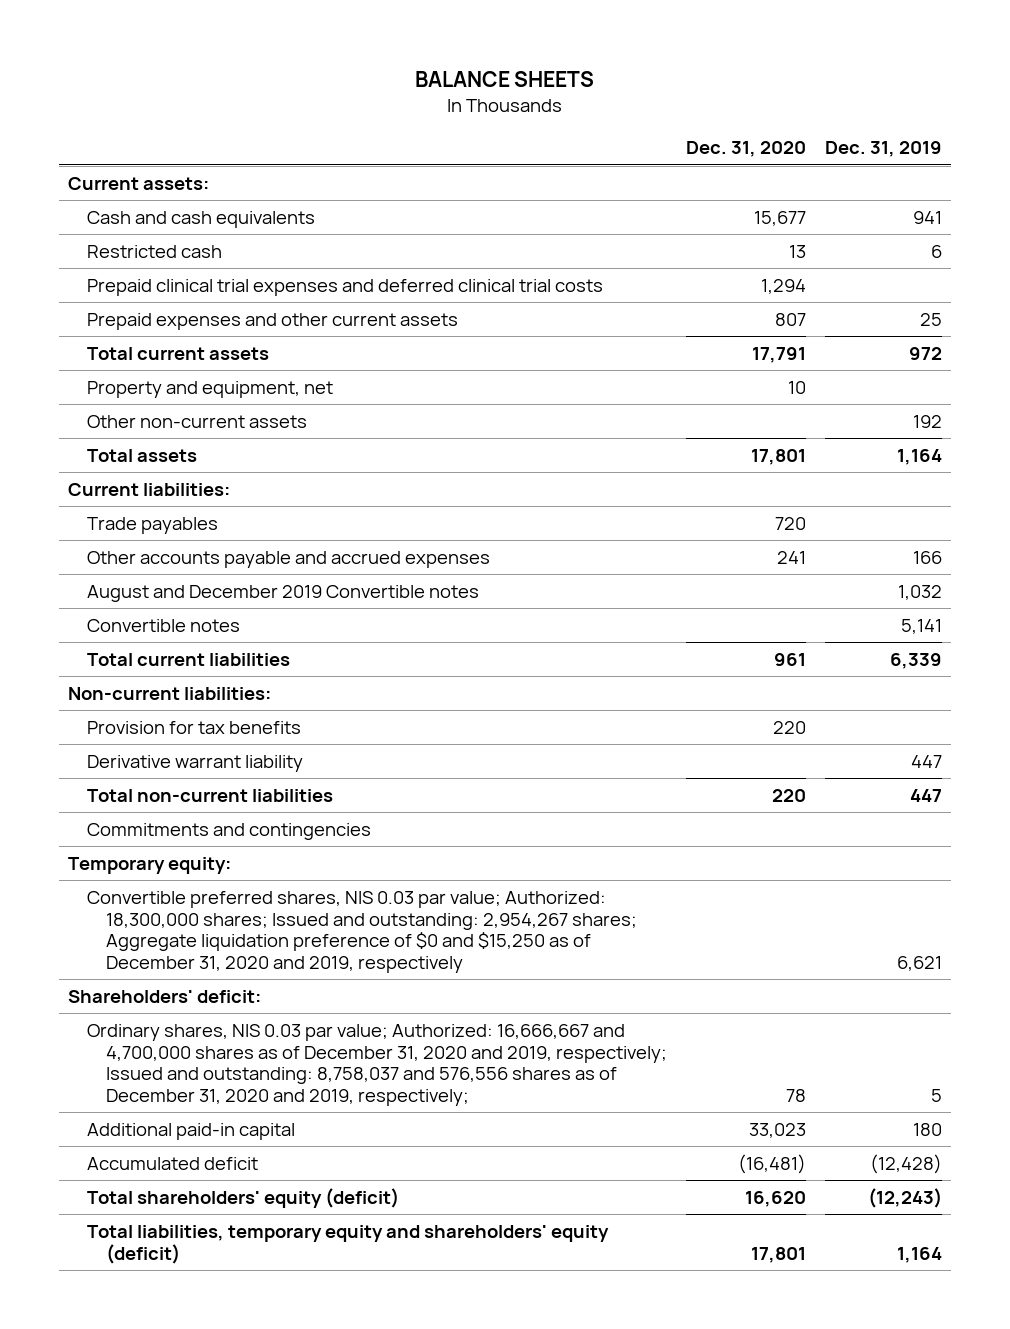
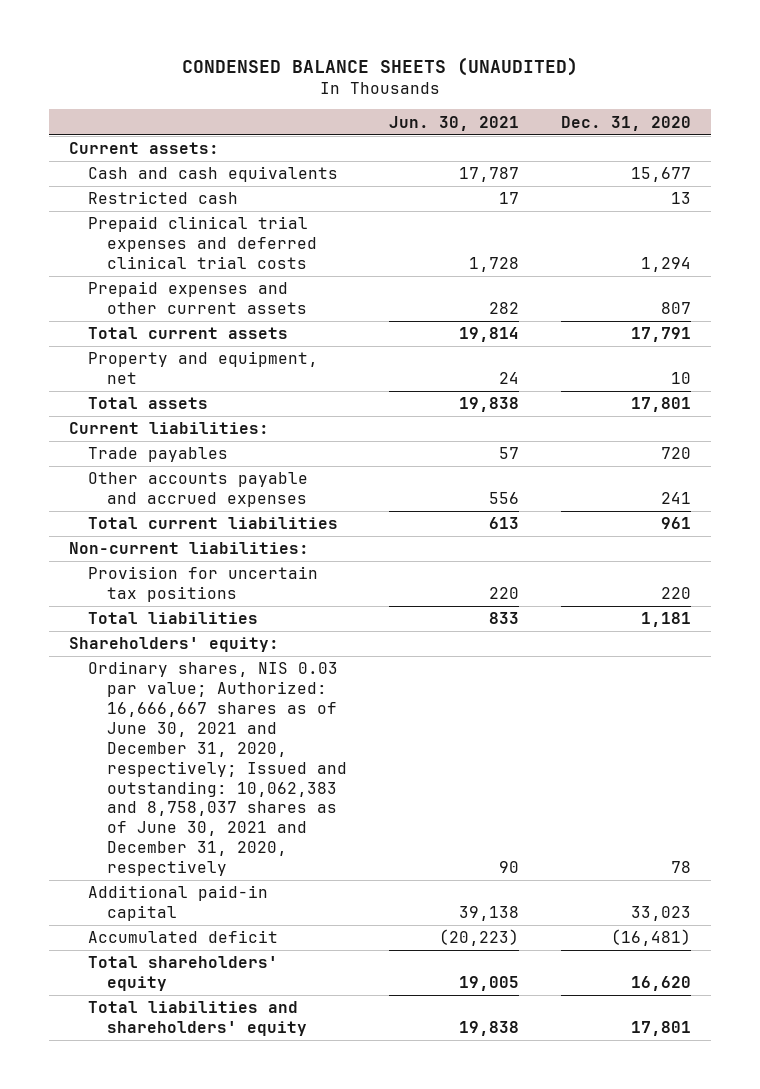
- BALANCE SHEETS
+ CONDENSED BALANCE SHEETS (UNAUDITED)
- | Dec. 31, 2020 | Dec. 31, 2019
+ | Jun. 30, 2021 | Dec. 31, 2020
- Other non-current assets | | 192
- August and December 2019 Convertible notes | | 1,032
- Convertible notes | | 5,141
- Provision for tax benefits | 220 |
- Derivative warrant liability | | 447
- Total non-current liabilities | 220 | 447
- Commitments and contingencies
- Temporary equity:
- Convertible preferred shares, NIS 0.03 par value; Authorized: 18,300,000 shares; Issued and outstanding: 2,954,267 shares; Aggregate liquidation preference of $0 and $15,250 as of December 31, 2020 and 2019, respectively | | 6,621
- Shareholders' deficit:
- Ordinary shares, NIS 0.03 par value; Authorized: 16,666,667 and 4,700,000 shares as of December 31, 2020 and 2019, respectively; Issued and outstanding: 8,758,037 and 576,556 shares as of December 31, 2020 and 2019, respectively; | 78 | 5
+ Provision for uncertain tax positions | 220 | 220
+ Total liabilities | 833 | 1,181
+ Shareholders' equity:
+ Ordinary shares, NIS 0.03 par value; Authorized: 16,666,667 shares as of June 30, 2021 and December 31, 2020, respectively; Issued and outstanding: 10,062,383 and 8,758,037 shares as of June 30, 2021 and December 31, 2020, respectively | 90 | 78
- Total shareholders' equity (deficit) | 16,620 | (12,243)
- Total liabilities, temporary equity and shareholders' equity (deficit) | 17,801 | 1,164
+ Total shareholders' equity | 19,005 | 16,620
+ Total liabilities and shareholders' equity | 19,838 | 17,801

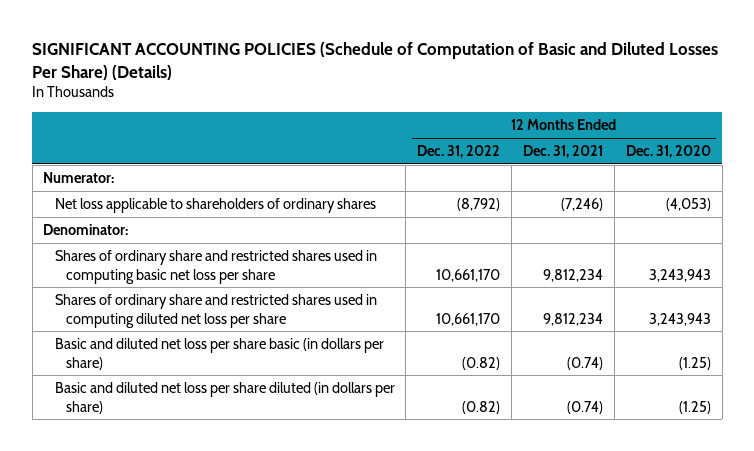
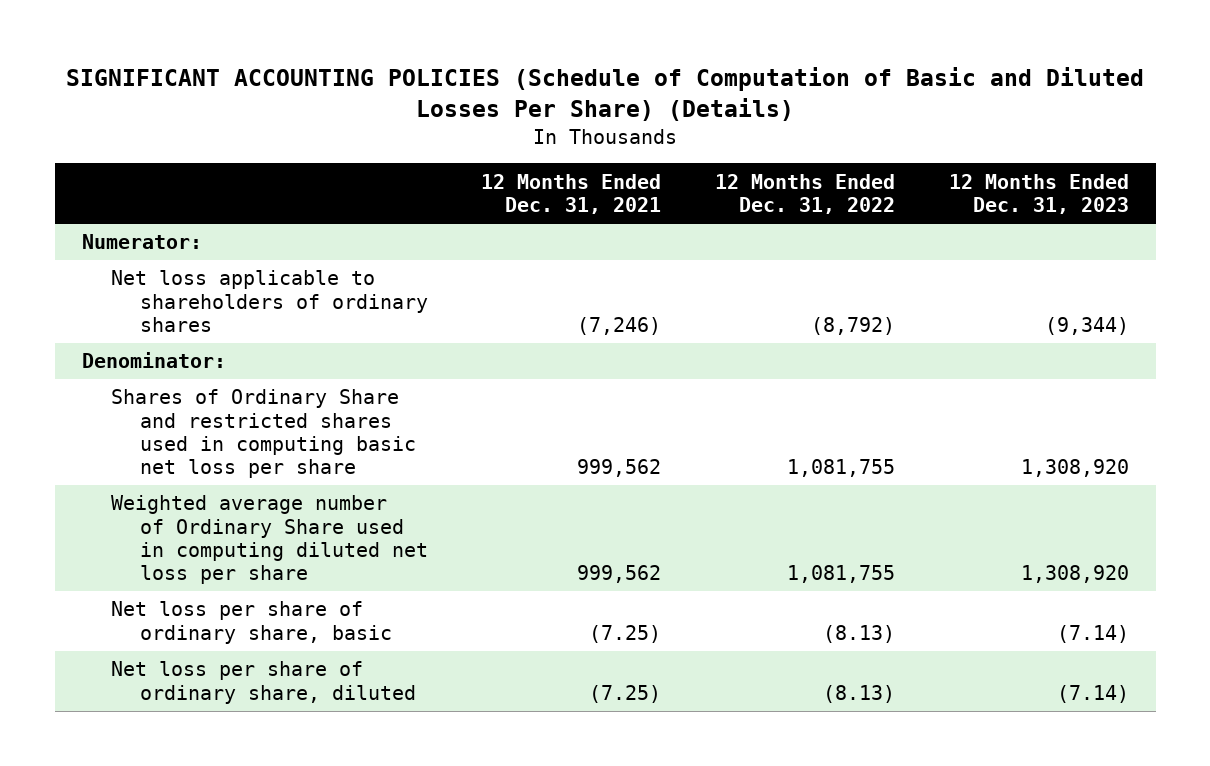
- | 12 Months Ended Dec. 31, 2022 | 12 Months Ended Dec. 31, 2021 | 12 Months Ended Dec. 31, 2020
+ | 12 Months Ended Dec. 31, 2021 | 12 Months Ended Dec. 31, 2022 | 12 Months Ended Dec. 31, 2023
- Shares of ordinary share and restricted shares used in computing basic net loss per share | 10,661,170 | 9,812,234 | 3,243,943
- Shares of ordinary share and restricted shares used in computing diluted net loss per share | 10,661,170 | 9,812,234 | 3,243,943
- Basic and diluted net loss per share basic (in dollars per share) | (0.82) | (0.74) | (1.25)
- Basic and diluted net loss per share diluted (in dollars per share) | (0.82) | (0.74) | (1.25)
+ Shares of Ordinary Share and restricted shares used in computing basic net loss per share | 999,562 | 1,081,755 | 1,308,920
+ Weighted average number of Ordinary Share used in computing diluted net loss per share | 999,562 | 1,081,755 | 1,308,920
+ Net loss per share of ordinary share, basic | (7.25) | (8.13) | (7.14)
+ Net loss per share of ordinary share, diluted | (7.25) | (8.13) | (7.14)

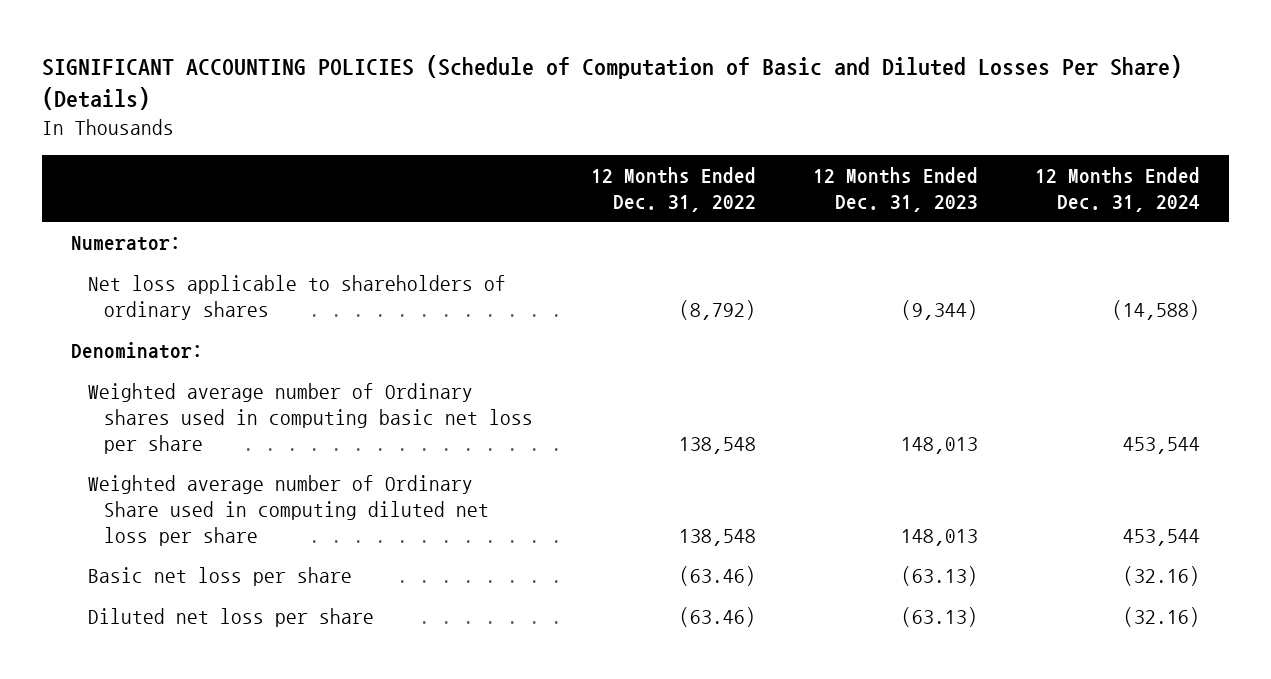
- | 12 Months Ended Dec. 31, 2021 | 12 Months Ended Dec. 31, 2022 | 12 Months Ended Dec. 31, 2023
+ | 12 Months Ended Dec. 31, 2022 | 12 Months Ended Dec. 31, 2023 | 12 Months Ended Dec. 31, 2024
- Shares of Ordinary Share and restricted shares used in computing basic net loss per share | 999,562 | 1,081,755 | 1,308,920
- Weighted average number of Ordinary Share used in computing diluted net loss per share | 999,562 | 1,081,755 | 1,308,920
- Net loss per share of ordinary share, basic | (7.25) | (8.13) | (7.14)
- Net loss per share of ordinary share, diluted | (7.25) | (8.13) | (7.14)
+ Weighted average number of Ordinary shares used in computing basic net loss per share | 138,548 | 148,013 | 453,544
+ Weighted average number of Ordinary Share used in computing diluted net loss per share | 138,548 | 148,013 | 453,544
+ Basic net loss per share | (63.46) | (63.13) | (32.16)
+ Diluted net loss per share | (63.46) | (63.13) | (32.16)

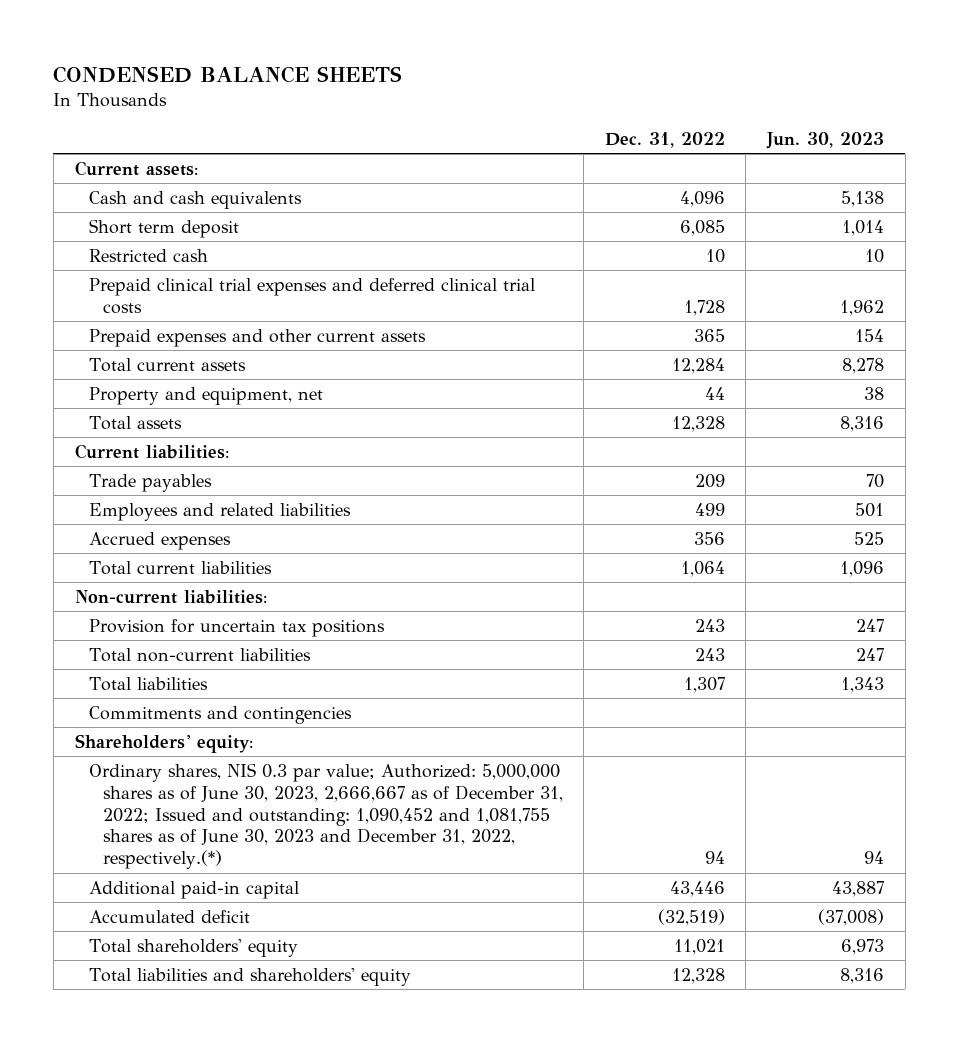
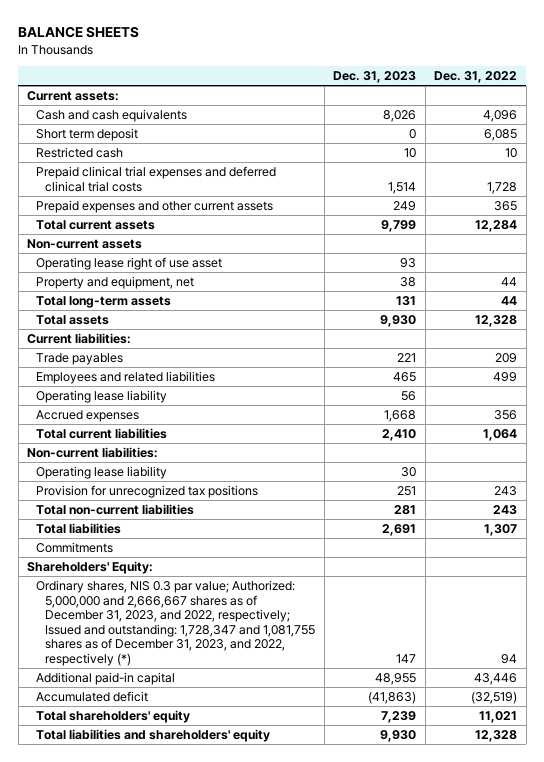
- CONDENSED BALANCE SHEETS
+ BALANCE SHEETS
- | Dec. 31, 2022 | Jun. 30, 2023
+ | Dec. 31, 2023 | Dec. 31, 2022
+ Non-current assets
+ Operating lease right of use asset | 93 |
+ Total long-term assets | 131 | 44
+ Operating lease liability | 56 |
- Provision for uncertain tax positions | 243 | 247
+ Operating lease liability | 30 |
+ Provision for unrecognized tax positions | 251 | 243
- Commitments and contingencies
- Shareholders' equity:
- Ordinary shares, NIS 0.3 par value; Authorized: 5,000,000 shares as of June 30, 2023, 2,666,667 as of December 31, 2022; Issued and outstanding: 1,090,452 and 1,081,755 shares as of June 30, 2023 and December 31, 2022, respectively.(*) | 94 | 94
+ Commitments
+ Shareholders' Equity:
+ Ordinary shares, NIS 0.3 par value; Authorized: 5,000,000 and 2,666,667 shares as of December 31, 2023, and 2022, respectively; Issued and outstanding: 1,728,347 and 1,081,755 shares as of December 31, 2023, and 2022, respectively (*) | 147 | 94

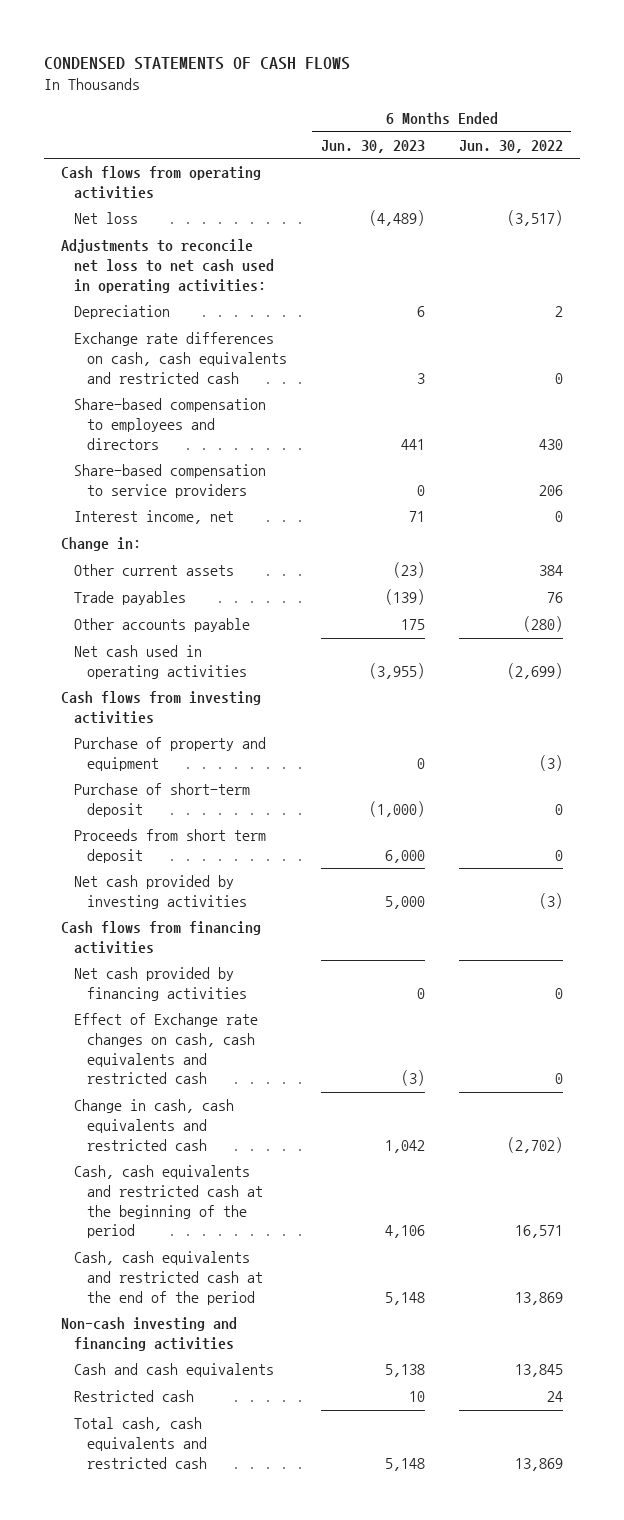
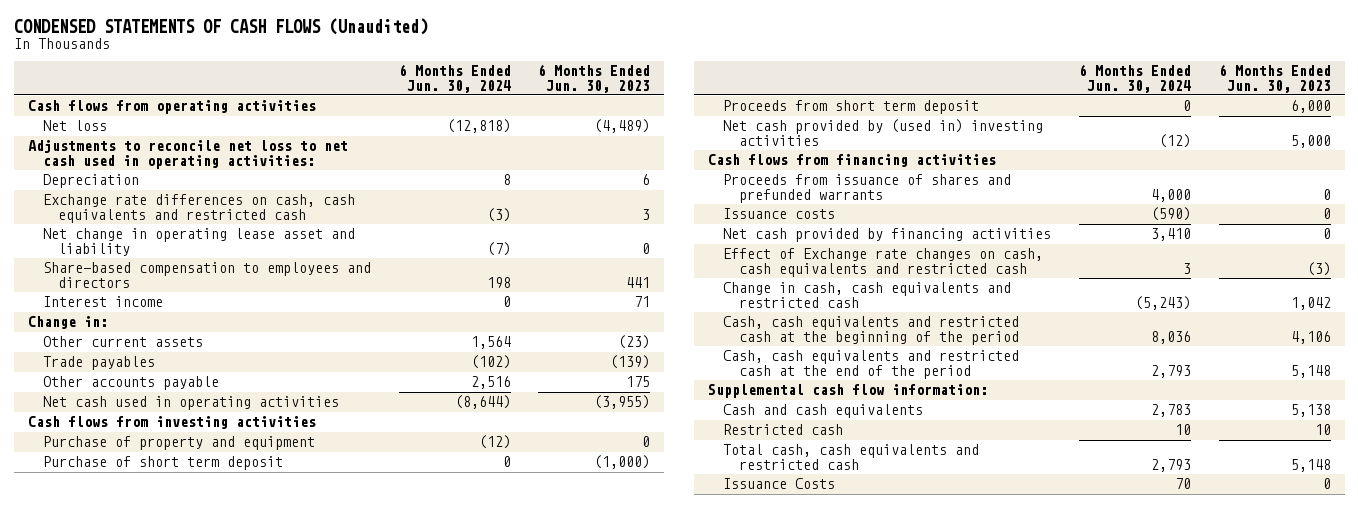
- CONDENSED STATEMENTS OF CASH FLOWS
+ CONDENSED STATEMENTS OF CASH FLOWS (Unaudited)
- | 6 Months Ended Jun. 30, 2023 | 6 Months Ended Jun. 30, 2022
+ | 6 Months Ended Jun. 30, 2024 | 6 Months Ended Jun. 30, 2023
+ Net change in operating lease asset and liability | (7) | 0
- Share-based compensation to service providers | 0 | 206
- Interest income, net | 71 | 0
+ Interest income | 0 | 71
- Purchase of short-term deposit | (1,000) | 0
+ Purchase of short term deposit | 0 | (1,000)
- Net cash provided by investing activities | 5,000 | (3)
+ Net cash provided by (used in) investing activities | (12) | 5,000
+ Proceeds from issuance of shares and prefunded warrants | 4,000 | 0
+ Issuance costs | (590) | 0
- Non-cash investing and financing activities
+ Supplemental cash flow information:
+ Issuance Costs | 70 | 0

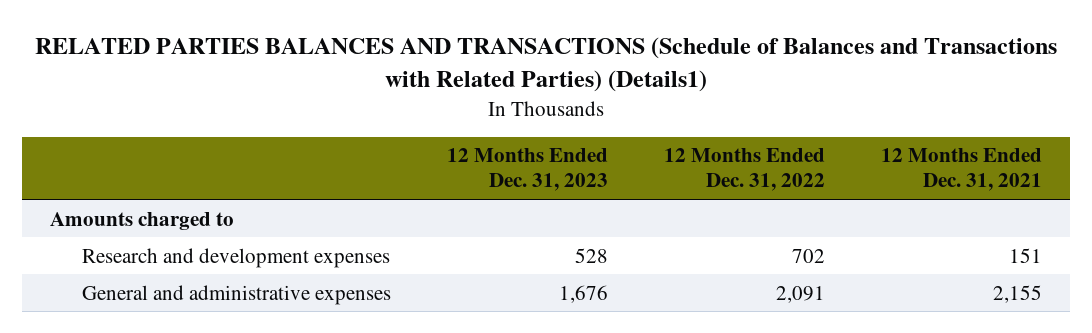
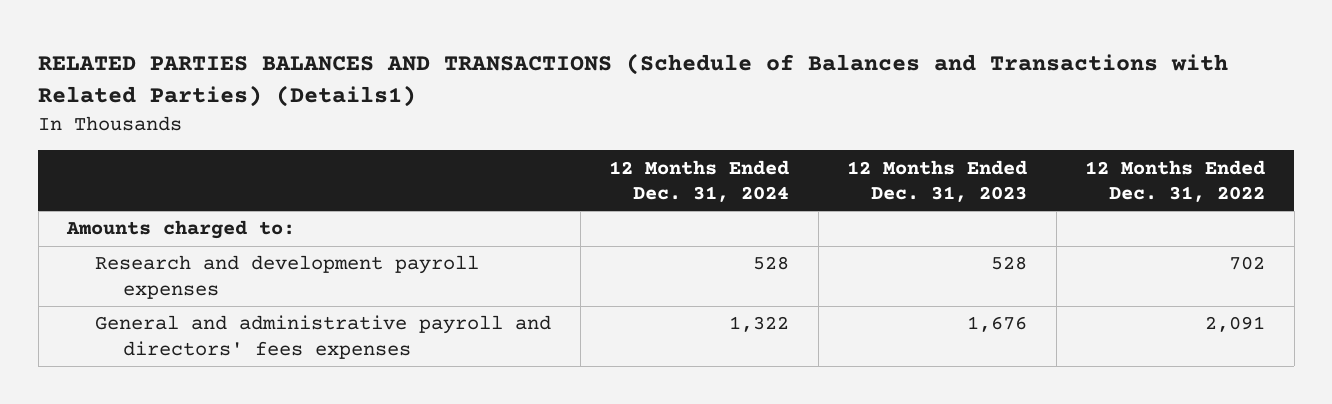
- | 12 Months Ended Dec. 31, 2023 | 12 Months Ended Dec. 31, 2022 | 12 Months Ended Dec. 31, 2021
+ | 12 Months Ended Dec. 31, 2024 | 12 Months Ended Dec. 31, 2023 | 12 Months Ended Dec. 31, 2022
- Amounts charged to
- Research and development expenses | 528 | 702 | 151
- General and administrative expenses | 1,676 | 2,091 | 2,155
+ Amounts charged to:
+ Research and development payroll expenses | 528 | 528 | 702
+ General and administrative payroll and directors' fees expenses | 1,322 | 1,676 | 2,091

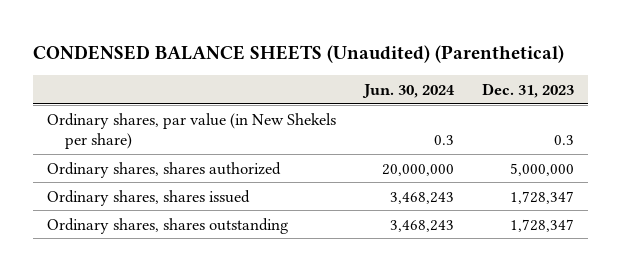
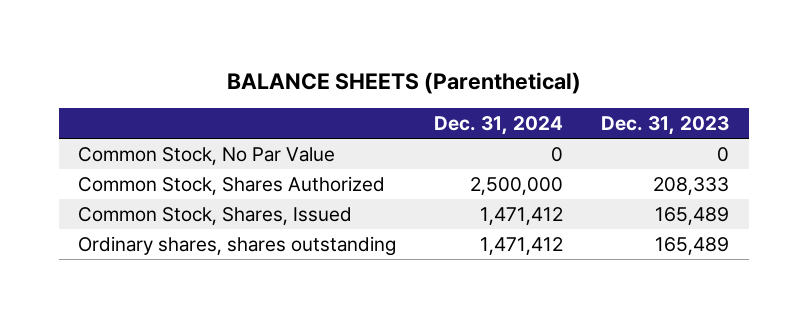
- CONDENSED BALANCE SHEETS (Unaudited) (Parenthetical)
+ BALANCE SHEETS (Parenthetical)
- | Jun. 30, 2024 | Dec. 31, 2023
+ | Dec. 31, 2024 | Dec. 31, 2023
- Ordinary shares, par value (in New Shekels per share) | 0.3 | 0.3
- Ordinary shares, shares authorized | 20,000,000 | 5,000,000
- Ordinary shares, shares issued | 3,468,243 | 1,728,347
- Ordinary shares, shares outstanding | 3,468,243 | 1,728,347
+ Common Stock, No Par Value | 0 | 0
+ Common Stock, Shares Authorized | 2,500,000 | 208,333
+ Common Stock, Shares, Issued | 1,471,412 | 165,489
+ Ordinary shares, shares outstanding | 1,471,412 | 165,489

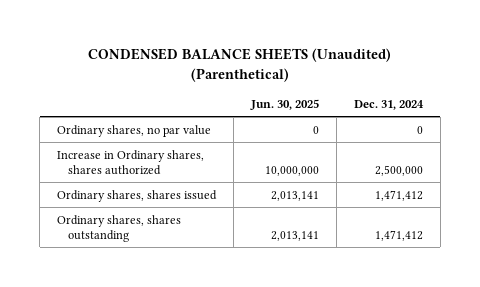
- BALANCE SHEETS (Parenthetical)
+ CONDENSED BALANCE SHEETS (Unaudited) (Parenthetical)
- | Dec. 31, 2024 | Dec. 31, 2023
+ | Jun. 30, 2025 | Dec. 31, 2024
- Common Stock, No Par Value | 0 | 0
- Common Stock, Shares Authorized | 2,500,000 | 208,333
- Common Stock, Shares, Issued | 1,471,412 | 165,489
+ Ordinary shares, no par value | 0 | 0
+ Increase in Ordinary shares, shares authorized | 10,000,000 | 2,500,000
+ Ordinary shares, shares issued | 2,013,141 | 1,471,412

